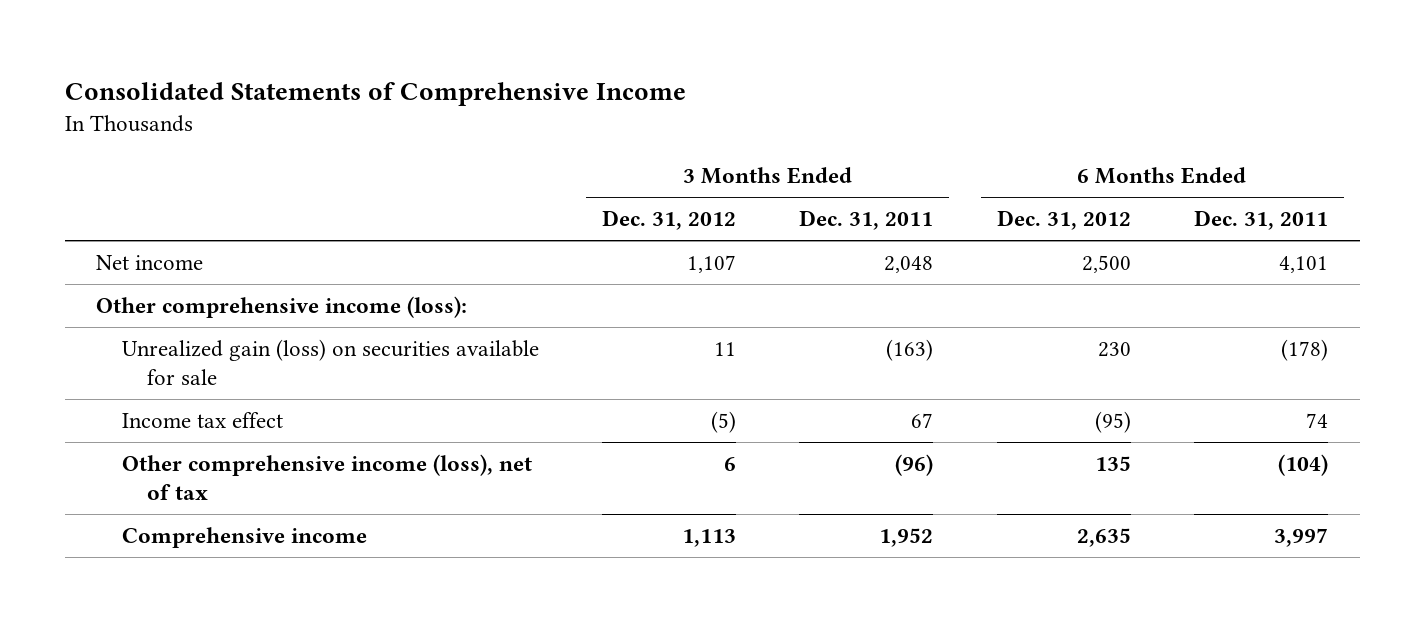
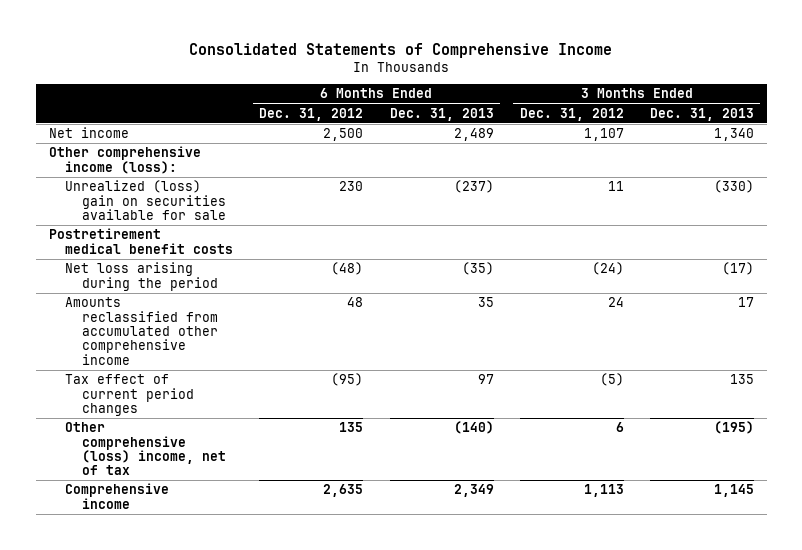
- | 3 Months Ended Dec. 31, 2012 | 3 Months Ended Dec. 31, 2011 | 6 Months Ended Dec. 31, 2012 | 6 Months Ended Dec. 31, 2011
+ | 6 Months Ended Dec. 31, 2012 | 6 Months Ended Dec. 31, 2013 | 3 Months Ended Dec. 31, 2012 | 3 Months Ended Dec. 31, 2013
- Unrealized gain (loss) on securities available for sale | 11 | (163) | 230 | (178)
- Income tax effect | (5) | 67 | (95) | 74
- Other comprehensive income (loss), net of tax | 6 | (96) | 135 | (104)
+ Unrealized (loss) gain on securities available for sale | 230 | (237) | 11 | (330)
+ Postretirement medical benefit costs
+ Net loss arising during the period | (48) | (35) | (24) | (17)
+ Amounts reclassified from accumulated other comprehensive income | 48 | 35 | 24 | 17
+ Tax effect of current period changes | (95) | 97 | (5) | 135
+ Other comprehensive (loss) income, net of tax | 135 | (140) | 6 | (195)

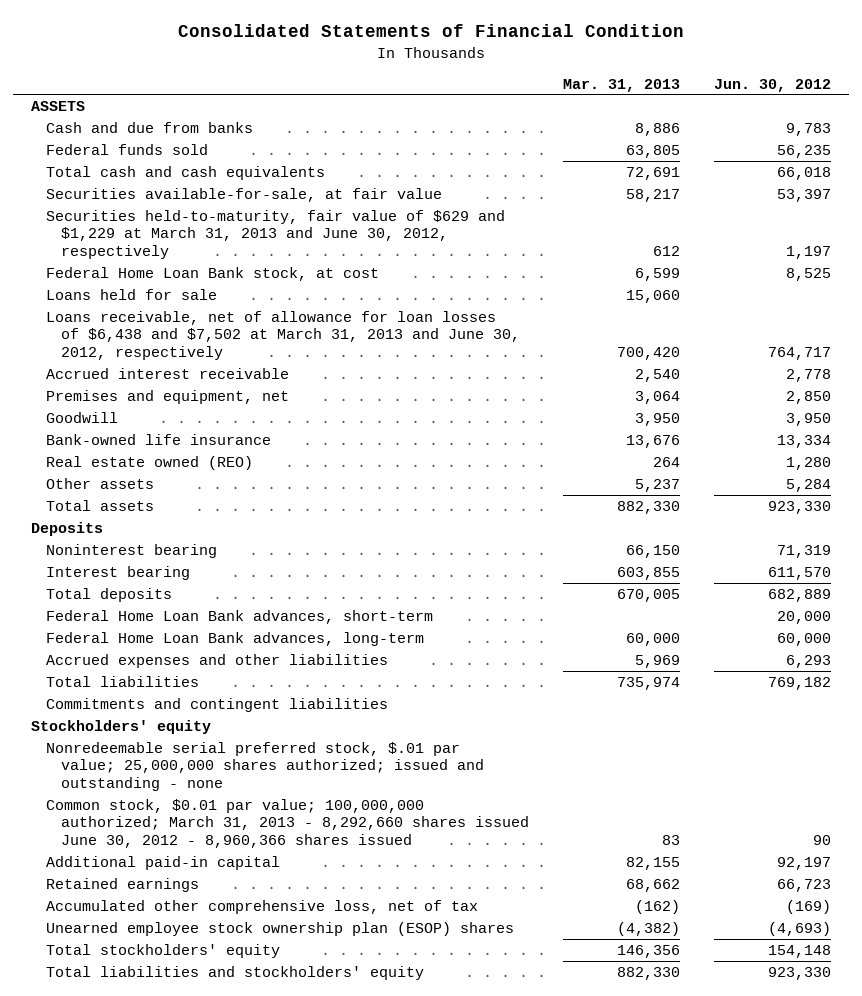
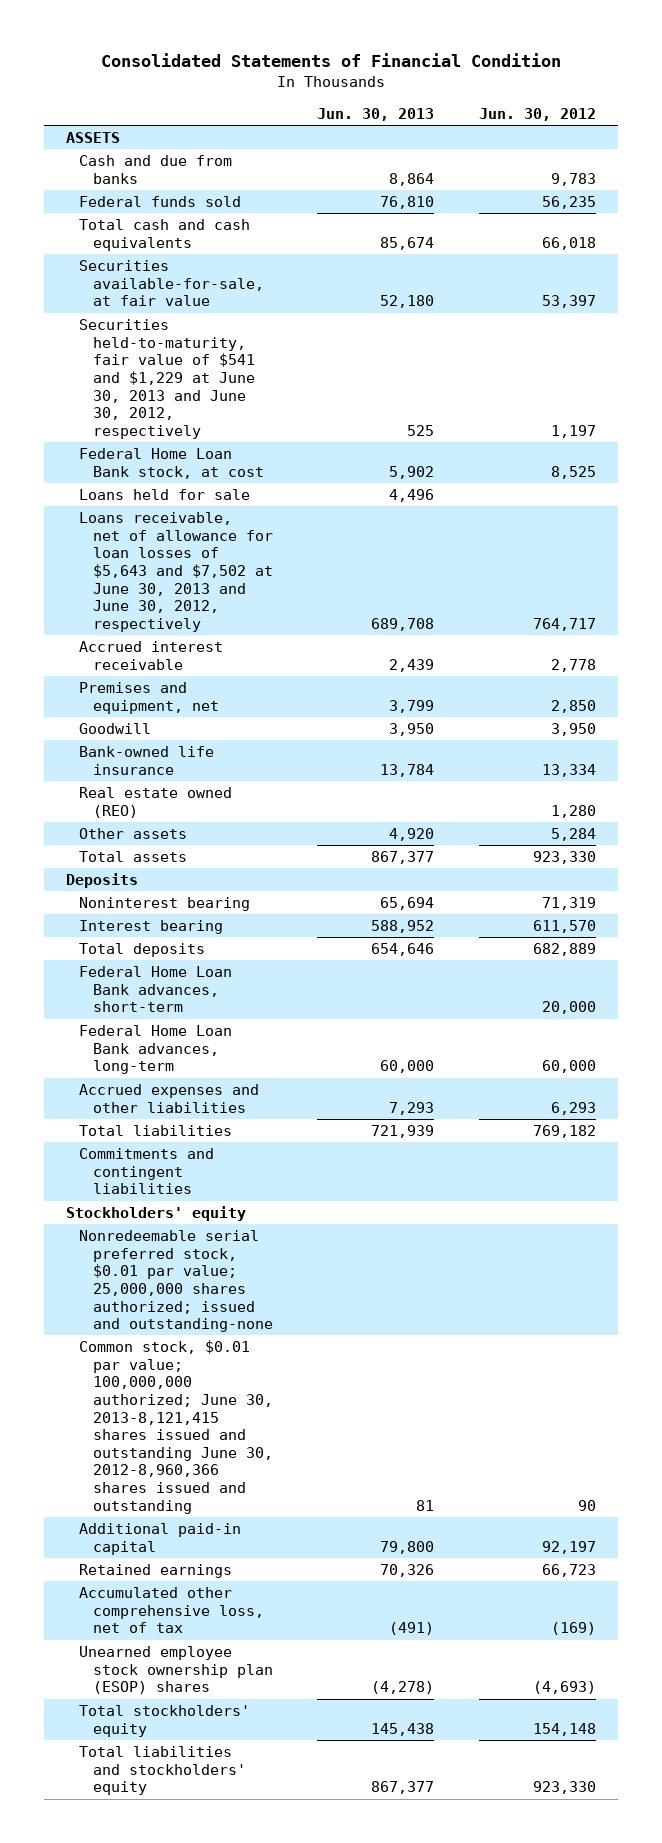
- | Mar. 31, 2013 | Jun. 30, 2012
+ | Jun. 30, 2013 | Jun. 30, 2012
- Securities held-to-maturity, fair value of $629 and $1,229 at March 31, 2013 and June 30, 2012, respectively | 612 | 1,197
+ Securities held-to-maturity, fair value of $541 and $1,229 at June 30, 2013 and June 30, 2012, respectively | 525 | 1,197
- Loans receivable, net of allowance for loan losses of $6,438 and $7,502 at March 31, 2013 and June 30, 2012, respectively | 700,420 | 764,717
+ Loans receivable, net of allowance for loan losses of $5,643 and $7,502 at June 30, 2013 and June 30, 2012, respectively | 689,708 | 764,717
- Nonredeemable serial preferred stock, $.01 par value; 25,000,000 shares authorized; issued and outstanding - none
- Common stock, $0.01 par value; 100,000,000 authorized; March 31, 2013 - 8,292,660 shares issued June 30, 2012 - 8,960,366 shares issued | 83 | 90
+ Nonredeemable serial preferred stock, $0.01 par value; 25,000,000 shares authorized; issued and outstanding-none
+ Common stock, $0.01 par value; 100,000,000 authorized; June 30, 2013-8,121,415 shares issued and outstanding June 30, 2012-8,960,366 shares issued and outstanding | 81 | 90

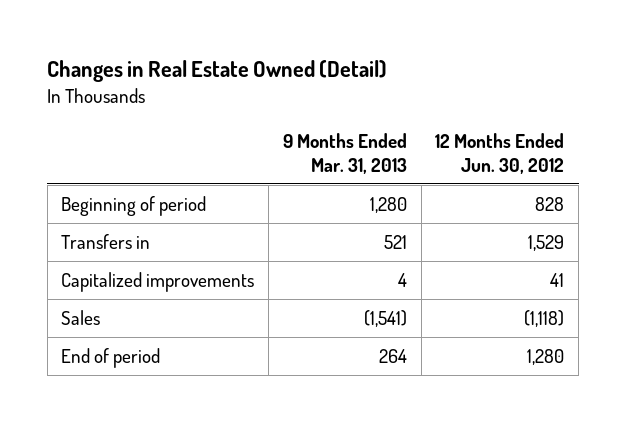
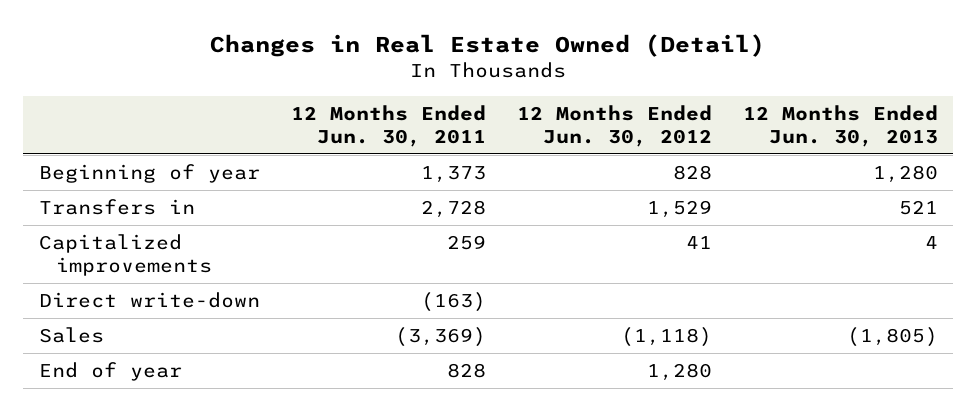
- | 9 Months Ended Mar. 31, 2013 | 12 Months Ended Jun. 30, 2012
+ | 12 Months Ended Jun. 30, 2011 | 12 Months Ended Jun. 30, 2012 | 12 Months Ended Jun. 30, 2013
- Beginning of period | 1,280 | 828
+ Beginning of year | 1,373 | 828 | 1,280
+ Direct write-down | (163) | |
- End of period | 264 | 1,280
+ End of year | 828 | 1,280 |

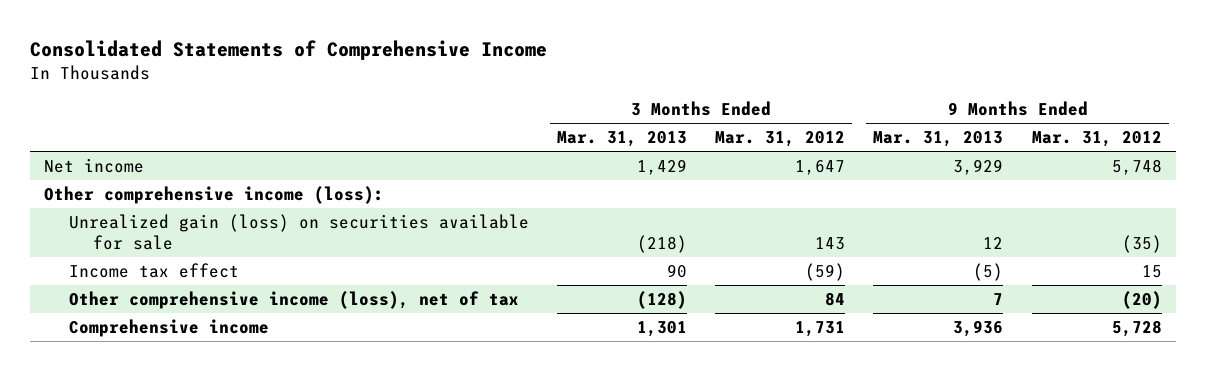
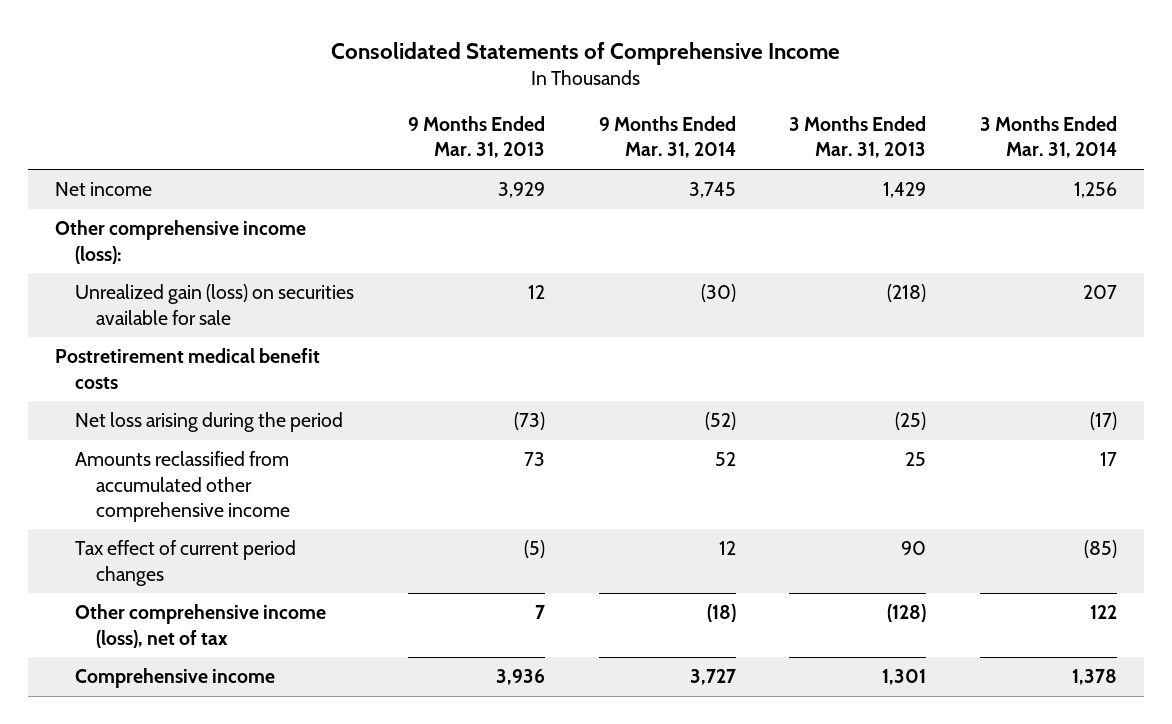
- | 3 Months Ended Mar. 31, 2013 | 3 Months Ended Mar. 31, 2012 | 9 Months Ended Mar. 31, 2013 | 9 Months Ended Mar. 31, 2012
+ | 9 Months Ended Mar. 31, 2013 | 9 Months Ended Mar. 31, 2014 | 3 Months Ended Mar. 31, 2013 | 3 Months Ended Mar. 31, 2014
- Income tax effect | 90 | (59) | (5) | 15
+ Postretirement medical benefit costs
+ Net loss arising during the period | (73) | (52) | (25) | (17)
+ Amounts reclassified from accumulated other comprehensive income | 73 | 52 | 25 | 17
+ Tax effect of current period changes | (5) | 12 | 90 | (85)

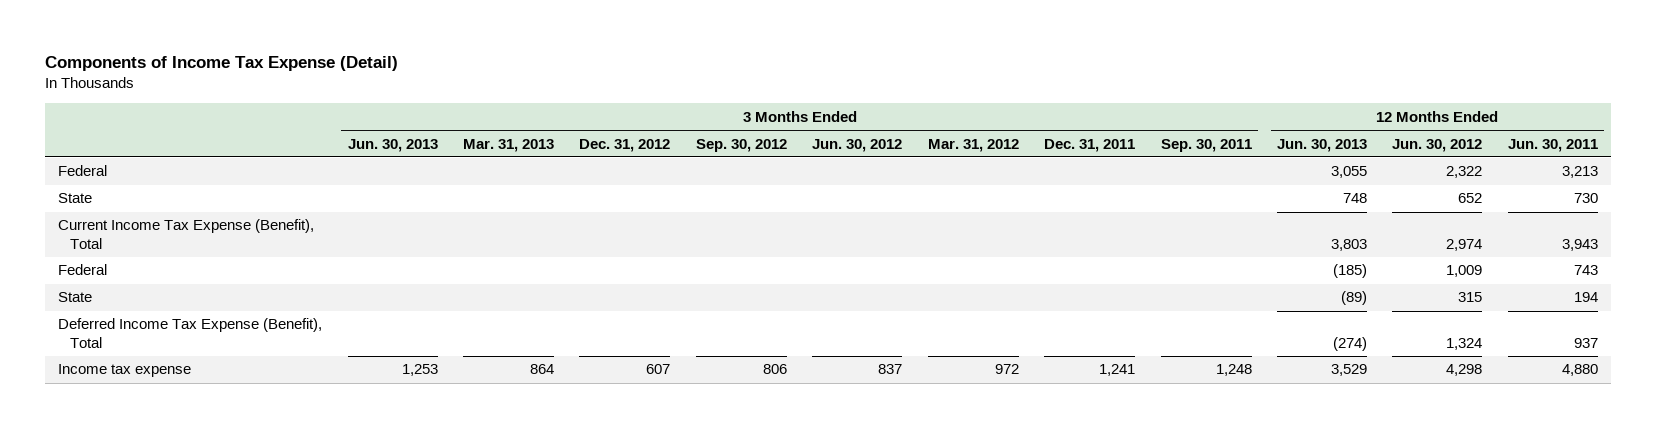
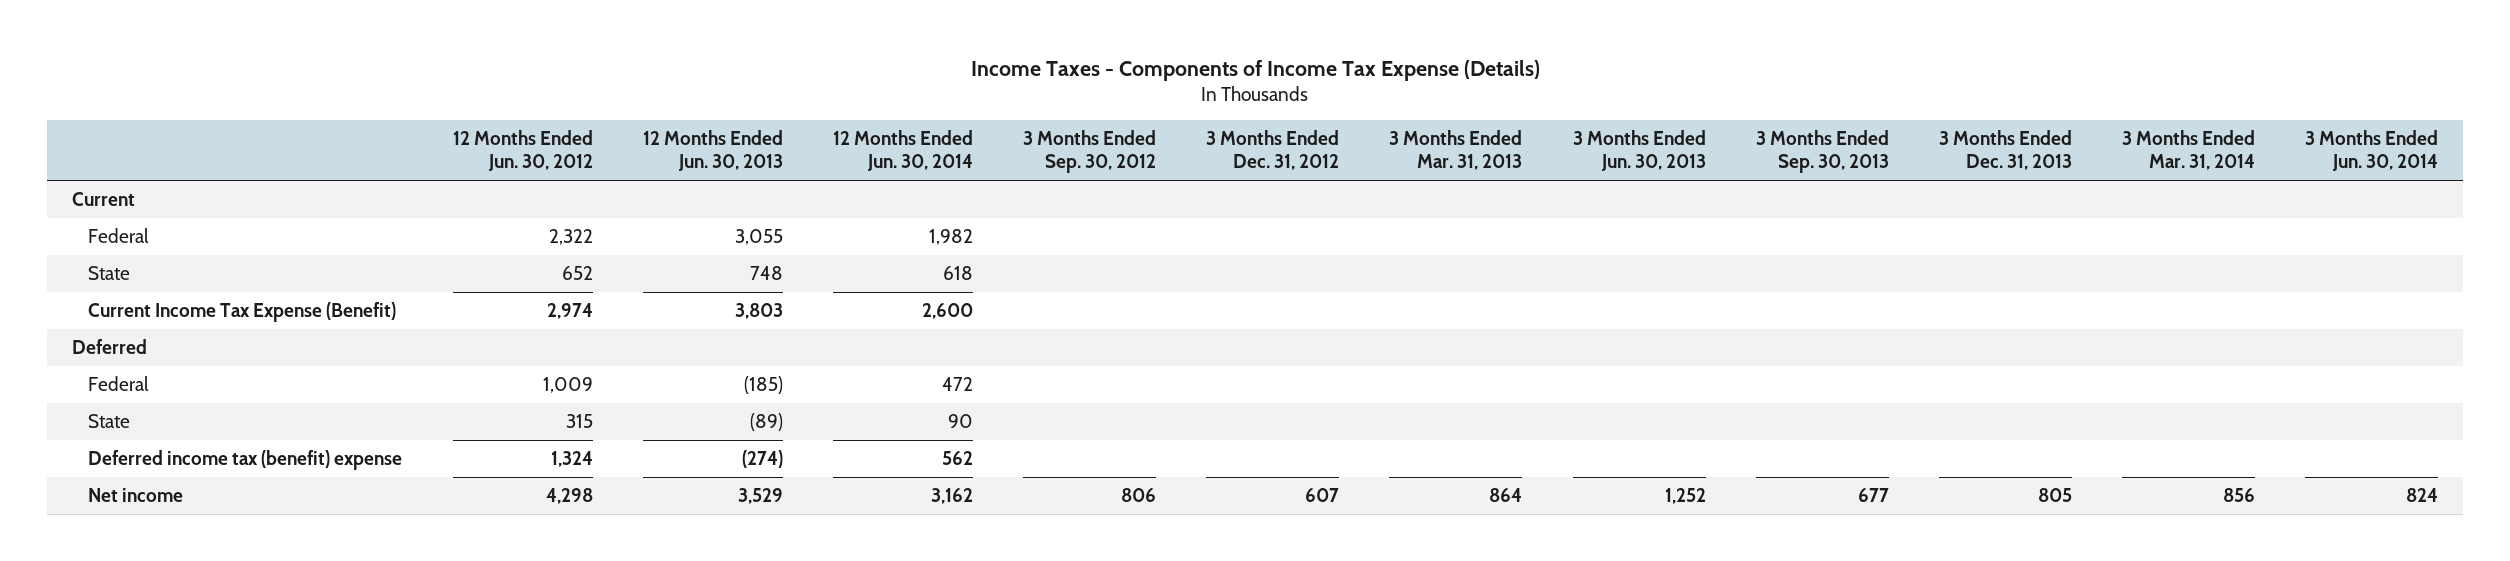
- Components of Income Tax Expense (Detail)
+ Income Taxes - Components of Income Tax Expense (Details)
- | 3 Months Ended Jun. 30, 2013 | 3 Months Ended Mar. 31, 2013 | 3 Months Ended Dec. 31, 2012 | 3 Months Ended Sep. 30, 2012 | 3 Months Ended Jun. 30, 2012 | 3 Months Ended Mar. 31, 2012 | 3 Months Ended Dec. 31, 2011 | 3 Months Ended Sep. 30, 2011 | 12 Months Ended Jun. 30, 2013 | 12 Months Ended Jun. 30, 2012 | 12 Months Ended Jun. 30, 2011
+ | 12 Months Ended Jun. 30, 2012 | 12 Months Ended Jun. 30, 2013 | 12 Months Ended Jun. 30, 2014 | 3 Months Ended Sep. 30, 2012 | 3 Months Ended Dec. 31, 2012 | 3 Months Ended Mar. 31, 2013 | 3 Months Ended Jun. 30, 2013 | 3 Months Ended Sep. 30, 2013 | 3 Months Ended Dec. 31, 2013 | 3 Months Ended Mar. 31, 2014 | 3 Months Ended Jun. 30, 2014
+ Current
- Current Income Tax Expense (Benefit), Total | | | | | | | | | 3,803 | 2,974 | 3,943
+ Current Income Tax Expense (Benefit) | 2,974 | 3,803 | 2,600 | | | | | | | |
+ Deferred
- Deferred Income Tax Expense (Benefit), Total | | | | | | | | | (274) | 1,324 | 937
- Income tax expense | 1,253 | 864 | 607 | 806 | 837 | 972 | 1,241 | 1,248 | 3,529 | 4,298 | 4,880
+ Deferred income tax (benefit) expense | 1,324 | (274) | 562 | | | | | | | |
+ Net income | 4,298 | 3,529 | 3,162 | 806 | 607 | 864 | 1,252 | 677 | 805 | 856 | 824

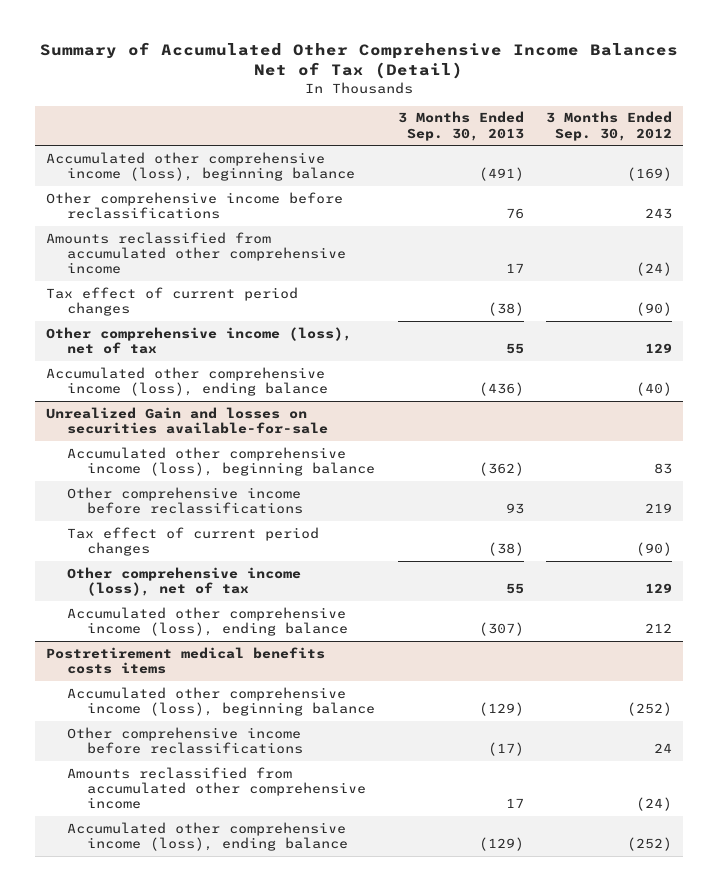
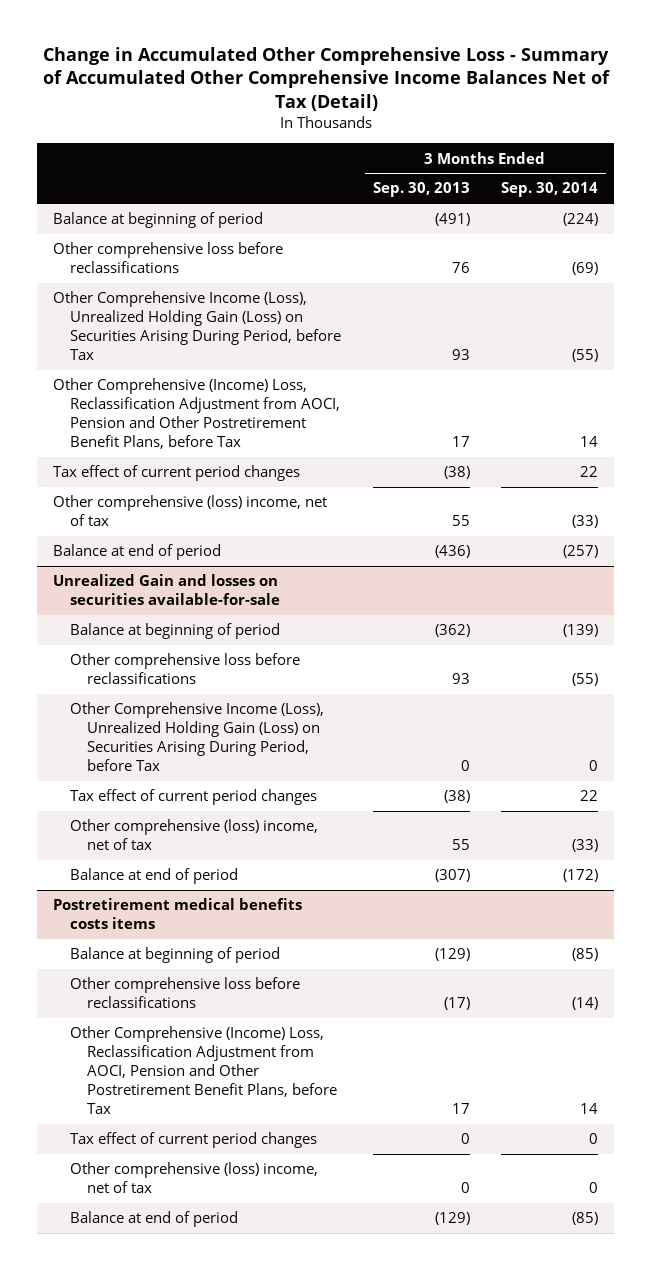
- Summary of Accumulated Other Comprehensive Income Balances Net of Tax (Detail)
+ Change in Accumulated Other Comprehensive Loss - Summary of Accumulated Other Comprehensive Income Balances Net of Tax (Detail)
- | 3 Months Ended Sep. 30, 2013 | 3 Months Ended Sep. 30, 2012
+ | 3 Months Ended Sep. 30, 2013 | 3 Months Ended Sep. 30, 2014
- Accumulated other comprehensive income (loss), beginning balance | (491) | (169)
- Other comprehensive income before reclassifications | 76 | 243
- Amounts reclassified from accumulated other comprehensive income | 17 | (24)
+ Balance at beginning of period | (491) | (224)
+ Other comprehensive loss before reclassifications | 76 | (69)
+ Other Comprehensive Income (Loss), Unrealized Holding Gain (Loss) on Securities Arising During Period, before Tax | 93 | (55)
+ Other Comprehensive (Income) Loss, Reclassification Adjustment from AOCI, Pension and Other Postretirement Benefit Plans, before Tax | 17 | 14
- Other comprehensive income (loss), net of tax | 55 | 129
- Accumulated other comprehensive income (loss), ending balance | (436) | (40)
+ Other comprehensive (loss) income, net of tax | 55 | (33)
+ Balance at end of period | (436) | (257)
@ Unrealized Gain and losses on securities available-for-sale
- Accumulated other comprehensive income (loss), beginning balance | (362) | 83
- Other comprehensive income before reclassifications | 93 | 219
+ Balance at beginning of period | (362) | (139)
+ Other comprehensive loss before reclassifications | 93 | (55)
+ Other Comprehensive Income (Loss), Unrealized Holding Gain (Loss) on Securities Arising During Period, before Tax | 0 | 0
- Other comprehensive income (loss), net of tax | 55 | 129
- Accumulated other comprehensive income (loss), ending balance | (307) | 212
+ Other comprehensive (loss) income, net of tax | 55 | (33)
+ Balance at end of period | (307) | (172)
@ Postretirement medical benefits costs items
- Accumulated other comprehensive income (loss), beginning balance | (129) | (252)
- Other comprehensive income before reclassifications | (17) | 24
- Amounts reclassified from accumulated other comprehensive income | 17 | (24)
- Accumulated other comprehensive income (loss), ending balance | (129) | (252)
+ Balance at beginning of period | (129) | (85)
+ Other comprehensive loss before reclassifications | (17) | (14)
+ Other Comprehensive (Income) Loss, Reclassification Adjustment from AOCI, Pension and Other Postretirement Benefit Plans, before Tax | 17 | 14
+ Tax effect of current period changes | 0 | 0
+ Other comprehensive (loss) income, net of tax | 0 | 0
+ Balance at end of period | (129) | (85)

